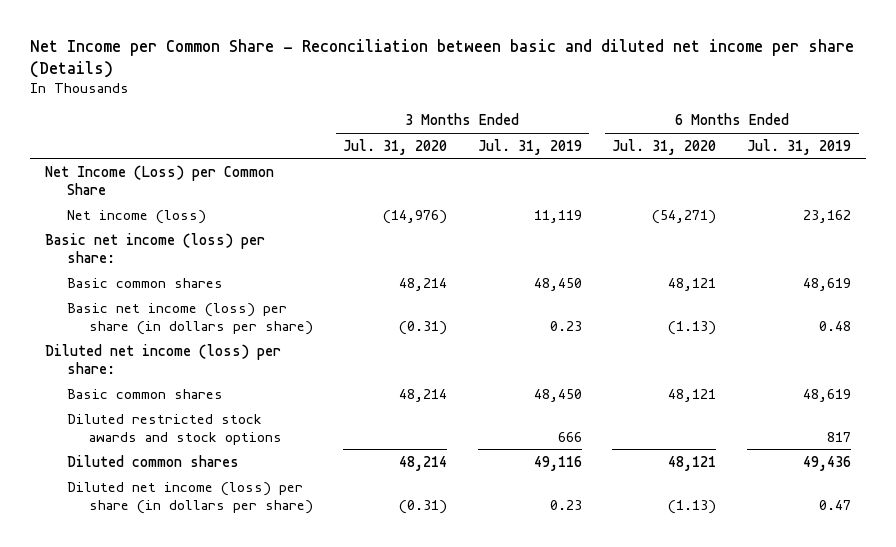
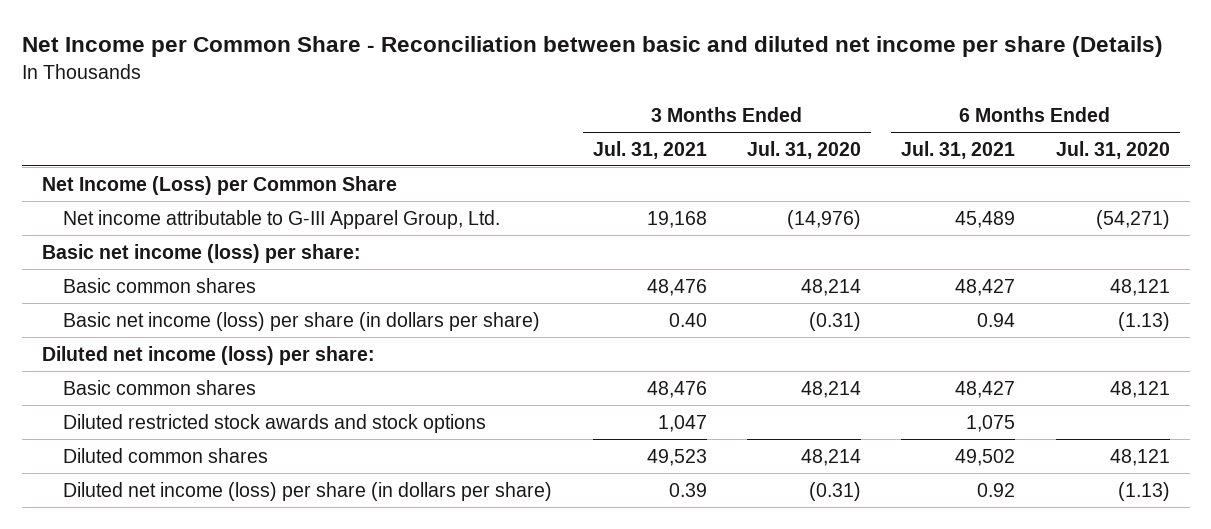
- | 3 Months Ended Jul. 31, 2020 | 3 Months Ended Jul. 31, 2019 | 6 Months Ended Jul. 31, 2020 | 6 Months Ended Jul. 31, 2019
+ | 3 Months Ended Jul. 31, 2021 | 3 Months Ended Jul. 31, 2020 | 6 Months Ended Jul. 31, 2021 | 6 Months Ended Jul. 31, 2020
- Net income (loss) | (14,976) | 11,119 | (54,271) | 23,162
+ Net income attributable to G-III Apparel Group, Ltd. | 19,168 | (14,976) | 45,489 | (54,271)

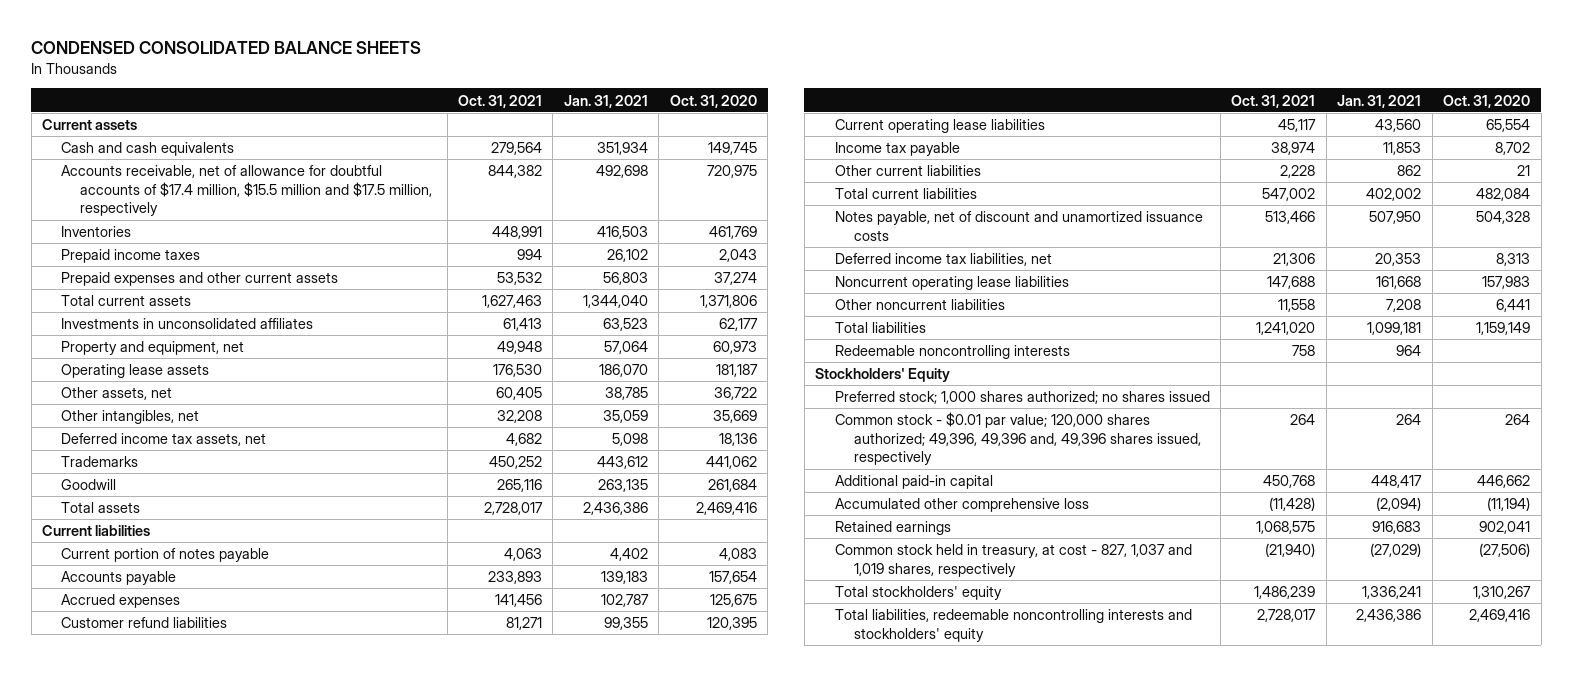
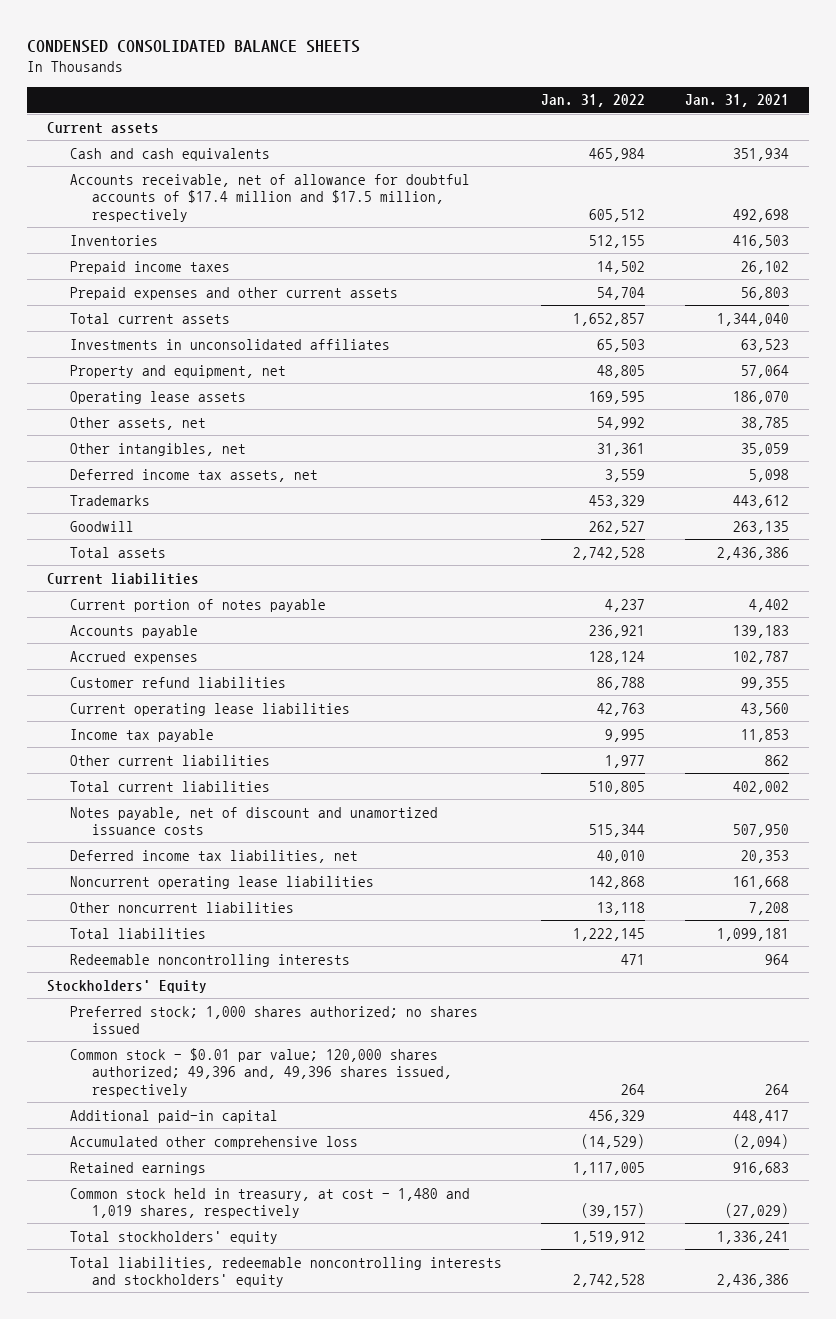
- | Oct. 31, 2021 | Jan. 31, 2021 | Oct. 31, 2020
+ | Jan. 31, 2022 | Jan. 31, 2021
- Accounts receivable, net of allowance for doubtful accounts of $17.4 million, $15.5 million and $17.5 million, respectively | 844,382 | 492,698 | 720,975
+ Accounts receivable, net of allowance for doubtful accounts of $17.4 million and $17.5 million, respectively | 605,512 | 492,698
- Common stock - $0.01 par value; 120,000 shares authorized; 49,396, 49,396 and, 49,396 shares issued, respectively | 264 | 264 | 264
+ Common stock - $0.01 par value; 120,000 shares authorized; 49,396 and, 49,396 shares issued, respectively | 264 | 264
- Common stock held in treasury, at cost - 827, 1,037 and 1,019 shares, respectively | (21,940) | (27,029) | (27,506)
+ Common stock held in treasury, at cost - 1,480 and 1,019 shares, respectively | (39,157) | (27,029)

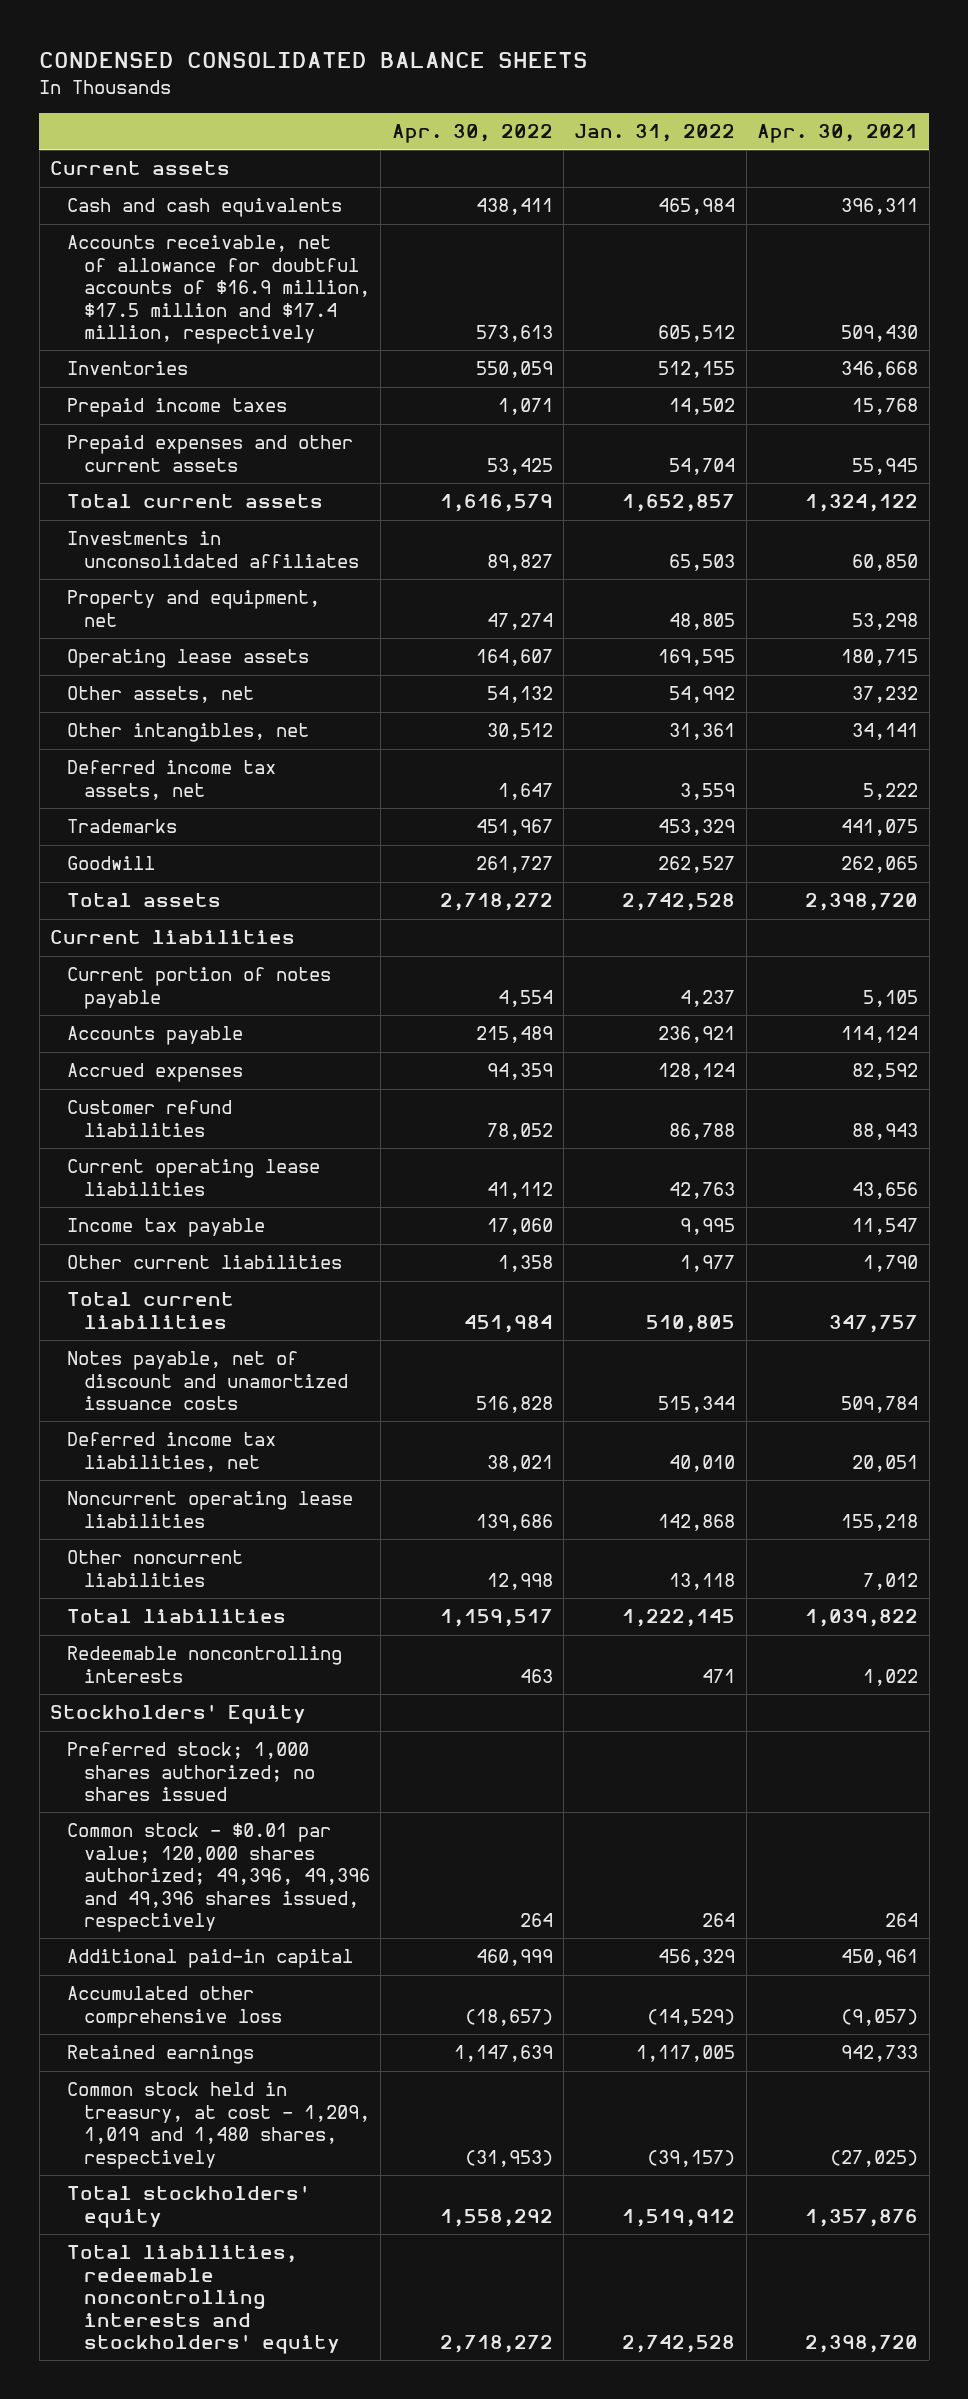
- | Jan. 31, 2022 | Jan. 31, 2021
+ | Apr. 30, 2022 | Jan. 31, 2022 | Apr. 30, 2021
- Accounts receivable, net of allowance for doubtful accounts of $17.4 million and $17.5 million, respectively | 605,512 | 492,698
+ Accounts receivable, net of allowance for doubtful accounts of $16.9 million, $17.5 million and $17.4 million, respectively | 573,613 | 605,512 | 509,430
- Common stock - $0.01 par value; 120,000 shares authorized; 49,396 and, 49,396 shares issued, respectively | 264 | 264
+ Common stock - $0.01 par value; 120,000 shares authorized; 49,396, 49,396 and 49,396 shares issued, respectively | 264 | 264 | 264
- Common stock held in treasury, at cost - 1,480 and 1,019 shares, respectively | (39,157) | (27,029)
+ Common stock held in treasury, at cost - 1,209, 1,019 and 1,480 shares, respectively | (31,953) | (39,157) | (27,025)

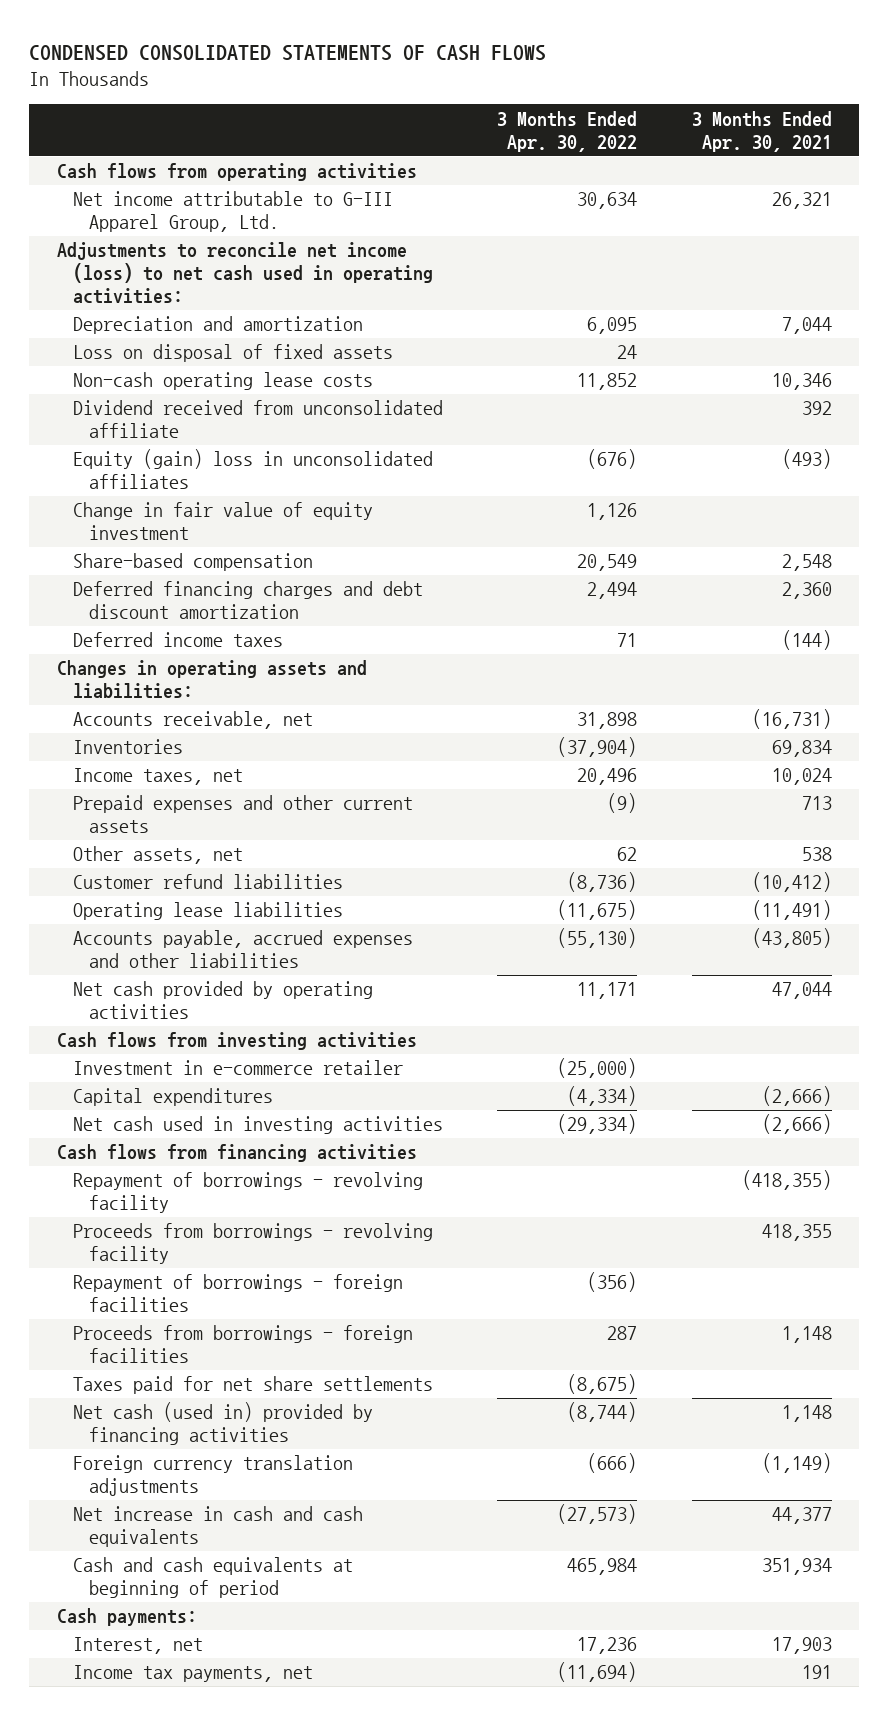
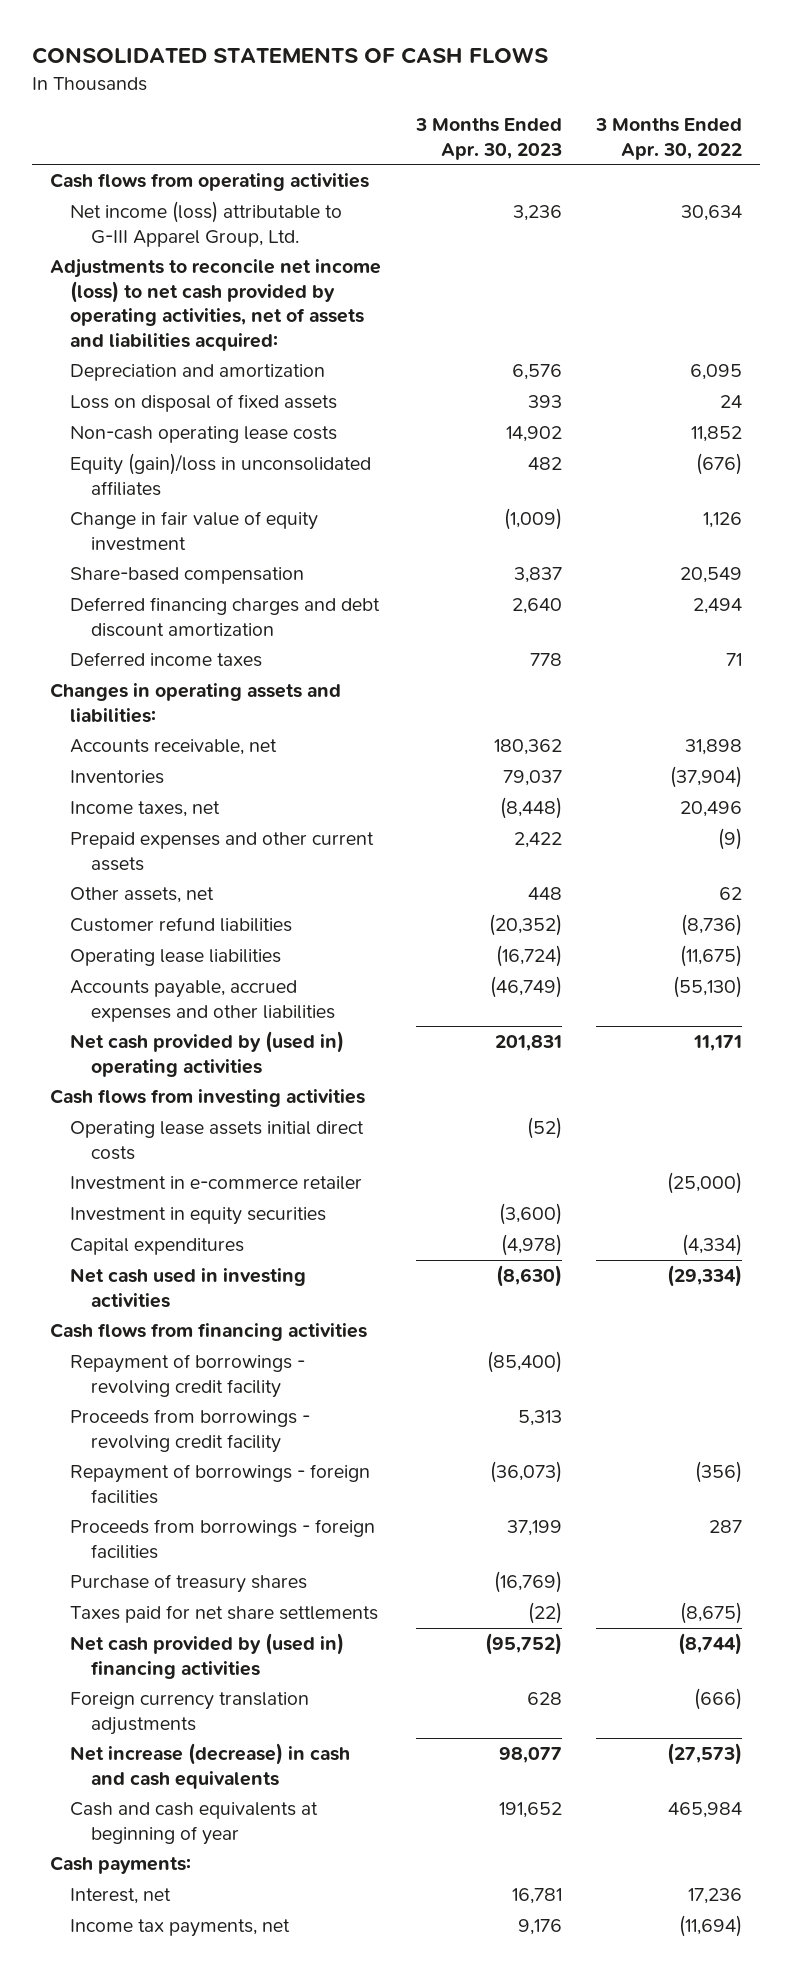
- CONDENSED CONSOLIDATED STATEMENTS OF CASH FLOWS
+ CONSOLIDATED STATEMENTS OF CASH FLOWS
- | 3 Months Ended Apr. 30, 2022 | 3 Months Ended Apr. 30, 2021
+ | 3 Months Ended Apr. 30, 2023 | 3 Months Ended Apr. 30, 2022
- Net income attributable to G-III Apparel Group, Ltd. | 30,634 | 26,321
- Adjustments to reconcile net income (loss) to net cash used in operating activities:
+ Net income (loss) attributable to G-III Apparel Group, Ltd. | 3,236 | 30,634
+ Adjustments to reconcile net income (loss) to net cash provided by operating activities, net of assets and liabilities acquired:
- Dividend received from unconsolidated affiliate | | 392
- Equity (gain) loss in unconsolidated affiliates | (676) | (493)
+ Equity (gain)/loss in unconsolidated affiliates | 482 | (676)
- Net cash provided by operating activities | 11,171 | 47,044
+ Net cash provided by (used in) operating activities | 201,831 | 11,171
+ Operating lease assets initial direct costs | (52) |
+ Investment in equity securities | (3,600) |
- Repayment of borrowings - revolving facility | | (418,355)
- Proceeds from borrowings - revolving facility | | 418,355
+ Repayment of borrowings - revolving credit facility | (85,400) |
+ Proceeds from borrowings - revolving credit facility | 5,313 |
+ Purchase of treasury shares | (16,769) |
- Net cash (used in) provided by financing activities | (8,744) | 1,148
+ Net cash provided by (used in) financing activities | (95,752) | (8,744)
- Net increase in cash and cash equivalents | (27,573) | 44,377
- Cash and cash equivalents at beginning of period | 465,984 | 351,934
+ Net increase (decrease) in cash and cash equivalents | 98,077 | (27,573)
+ Cash and cash equivalents at beginning of year | 191,652 | 465,984

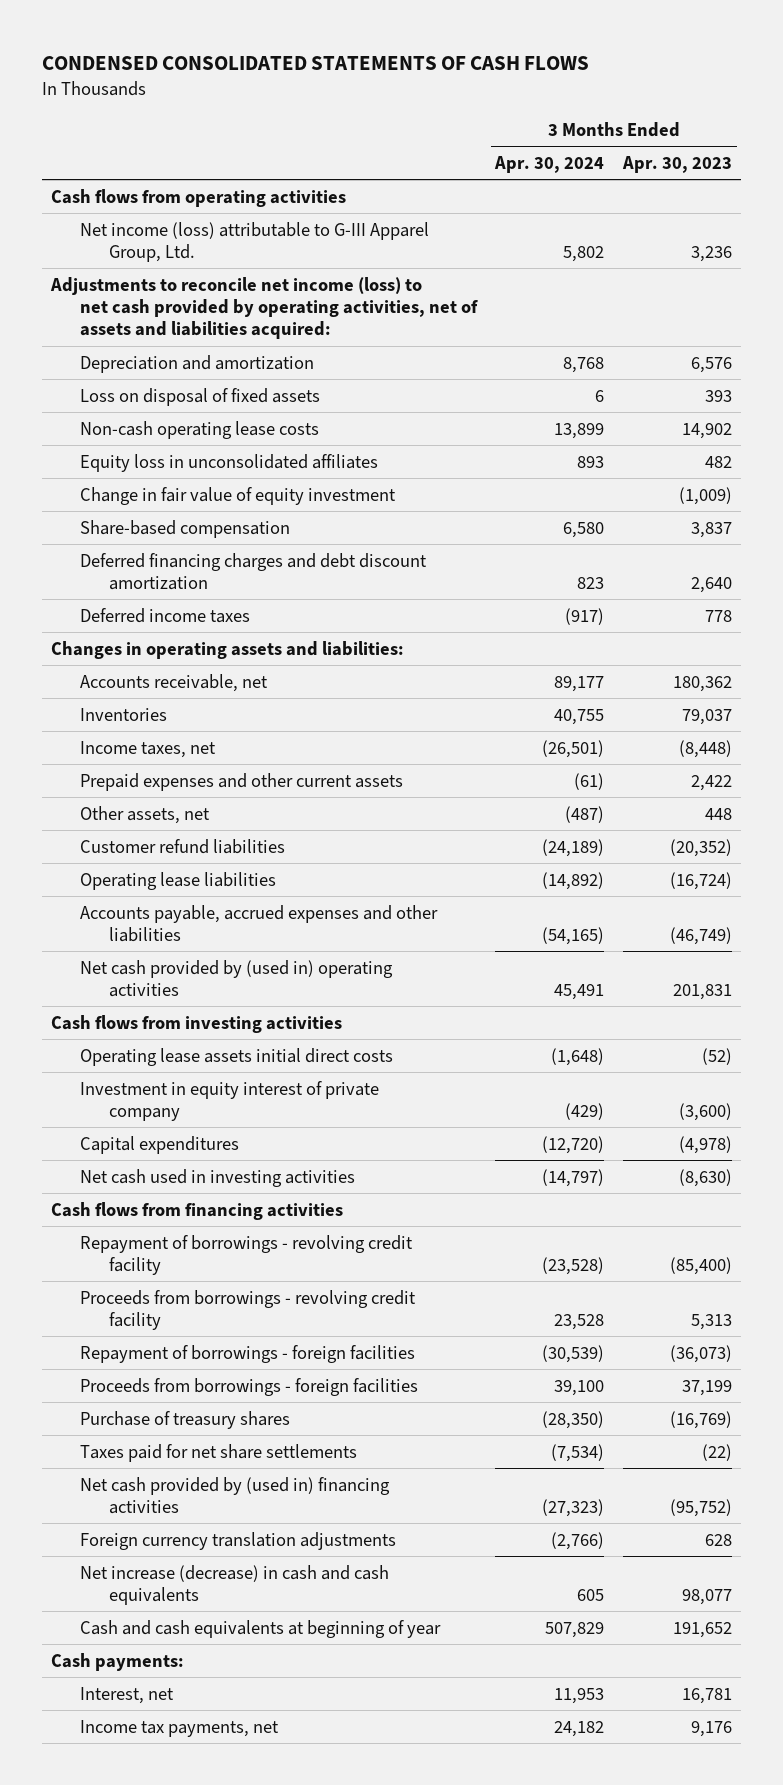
- CONSOLIDATED STATEMENTS OF CASH FLOWS
+ CONDENSED CONSOLIDATED STATEMENTS OF CASH FLOWS
- | 3 Months Ended Apr. 30, 2023 | 3 Months Ended Apr. 30, 2022
+ | 3 Months Ended Apr. 30, 2024 | 3 Months Ended Apr. 30, 2023
- Equity (gain)/loss in unconsolidated affiliates | 482 | (676)
+ Equity loss in unconsolidated affiliates | 893 | 482
- Investment in e-commerce retailer | | (25,000)
- Investment in equity securities | (3,600) |
+ Investment in equity interest of private company | (429) | (3,600)

